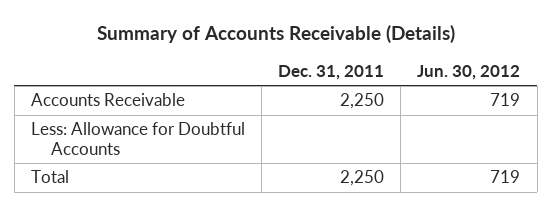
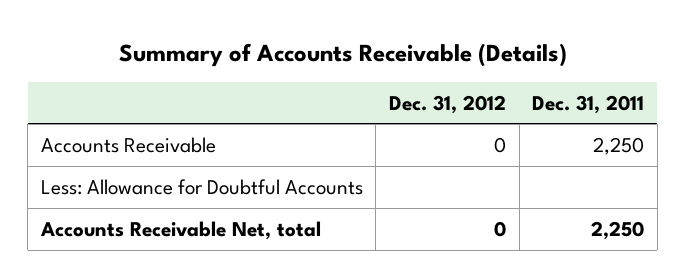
- | Dec. 31, 2011 | Jun. 30, 2012
+ | Dec. 31, 2012 | Dec. 31, 2011
- Total | 2,250 | 719
+ Accounts Receivable Net, total | 0 | 2,250

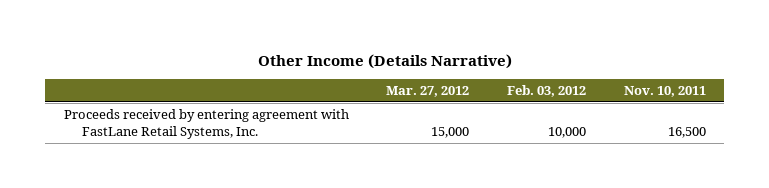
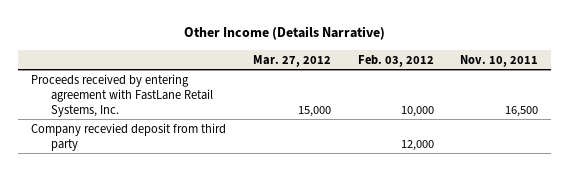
+ Company recevied deposit from third party | | 12,000 |

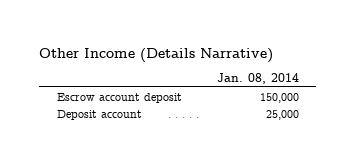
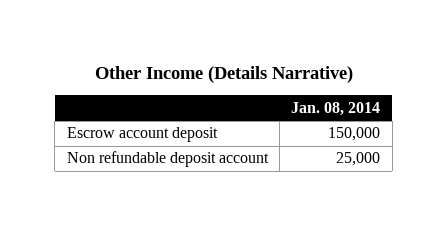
- Deposit account | 25,000
+ Non refundable deposit account | 25,000

